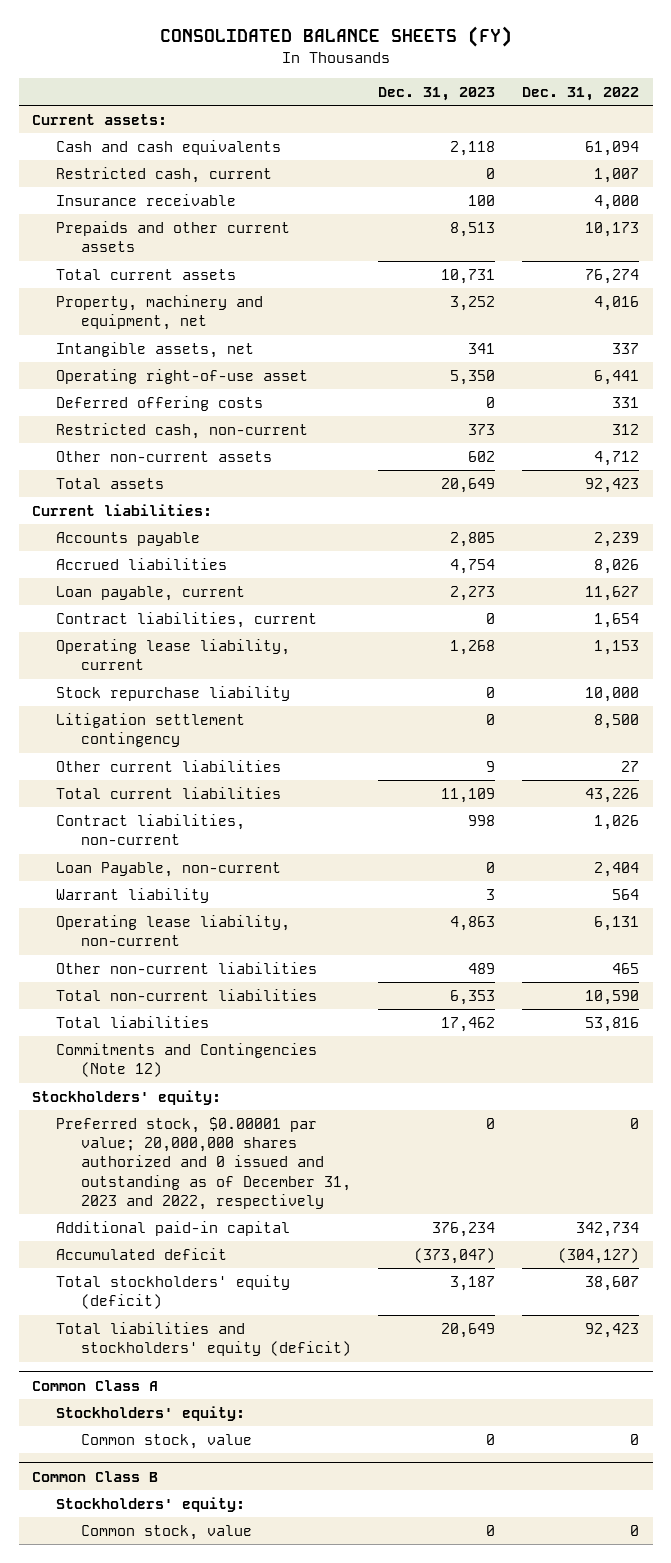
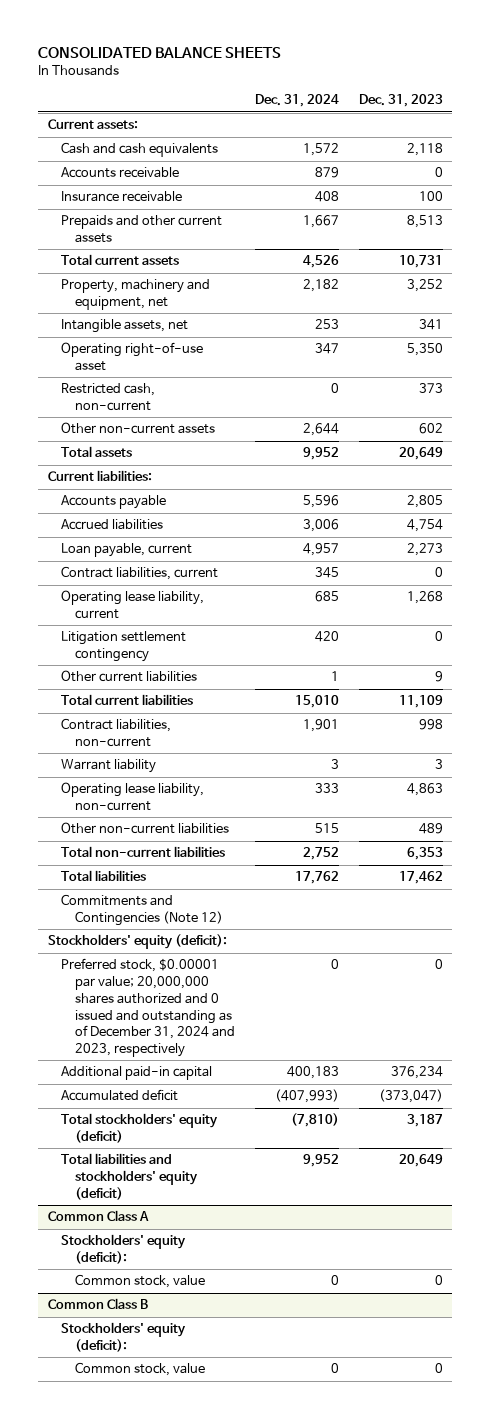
- CONSOLIDATED BALANCE SHEETS (FY)
+ CONSOLIDATED BALANCE SHEETS
- | Dec. 31, 2023 | Dec. 31, 2022
+ | Dec. 31, 2024 | Dec. 31, 2023
- Restricted cash, current | 0 | 1,007
+ Accounts receivable | 879 | 0
- Deferred offering costs | 0 | 331
- Stock repurchase liability | 0 | 10,000
- Loan Payable, non-current | 0 | 2,404
- Stockholders' equity:
- Preferred stock, $0.00001 par value; 20,000,000 shares authorized and 0 issued and outstanding as of December 31, 2023 and 2022, respectively | 0 | 0
+ Stockholders' equity (deficit):
+ Preferred stock, $0.00001 par value; 20,000,000 shares authorized and 0 issued and outstanding as of December 31, 2024 and 2023, respectively | 0 | 0
@ Common Class A
- Stockholders' equity:
+ Stockholders' equity (deficit):
@ Common Class B
- Stockholders' equity:
+ Stockholders' equity (deficit):

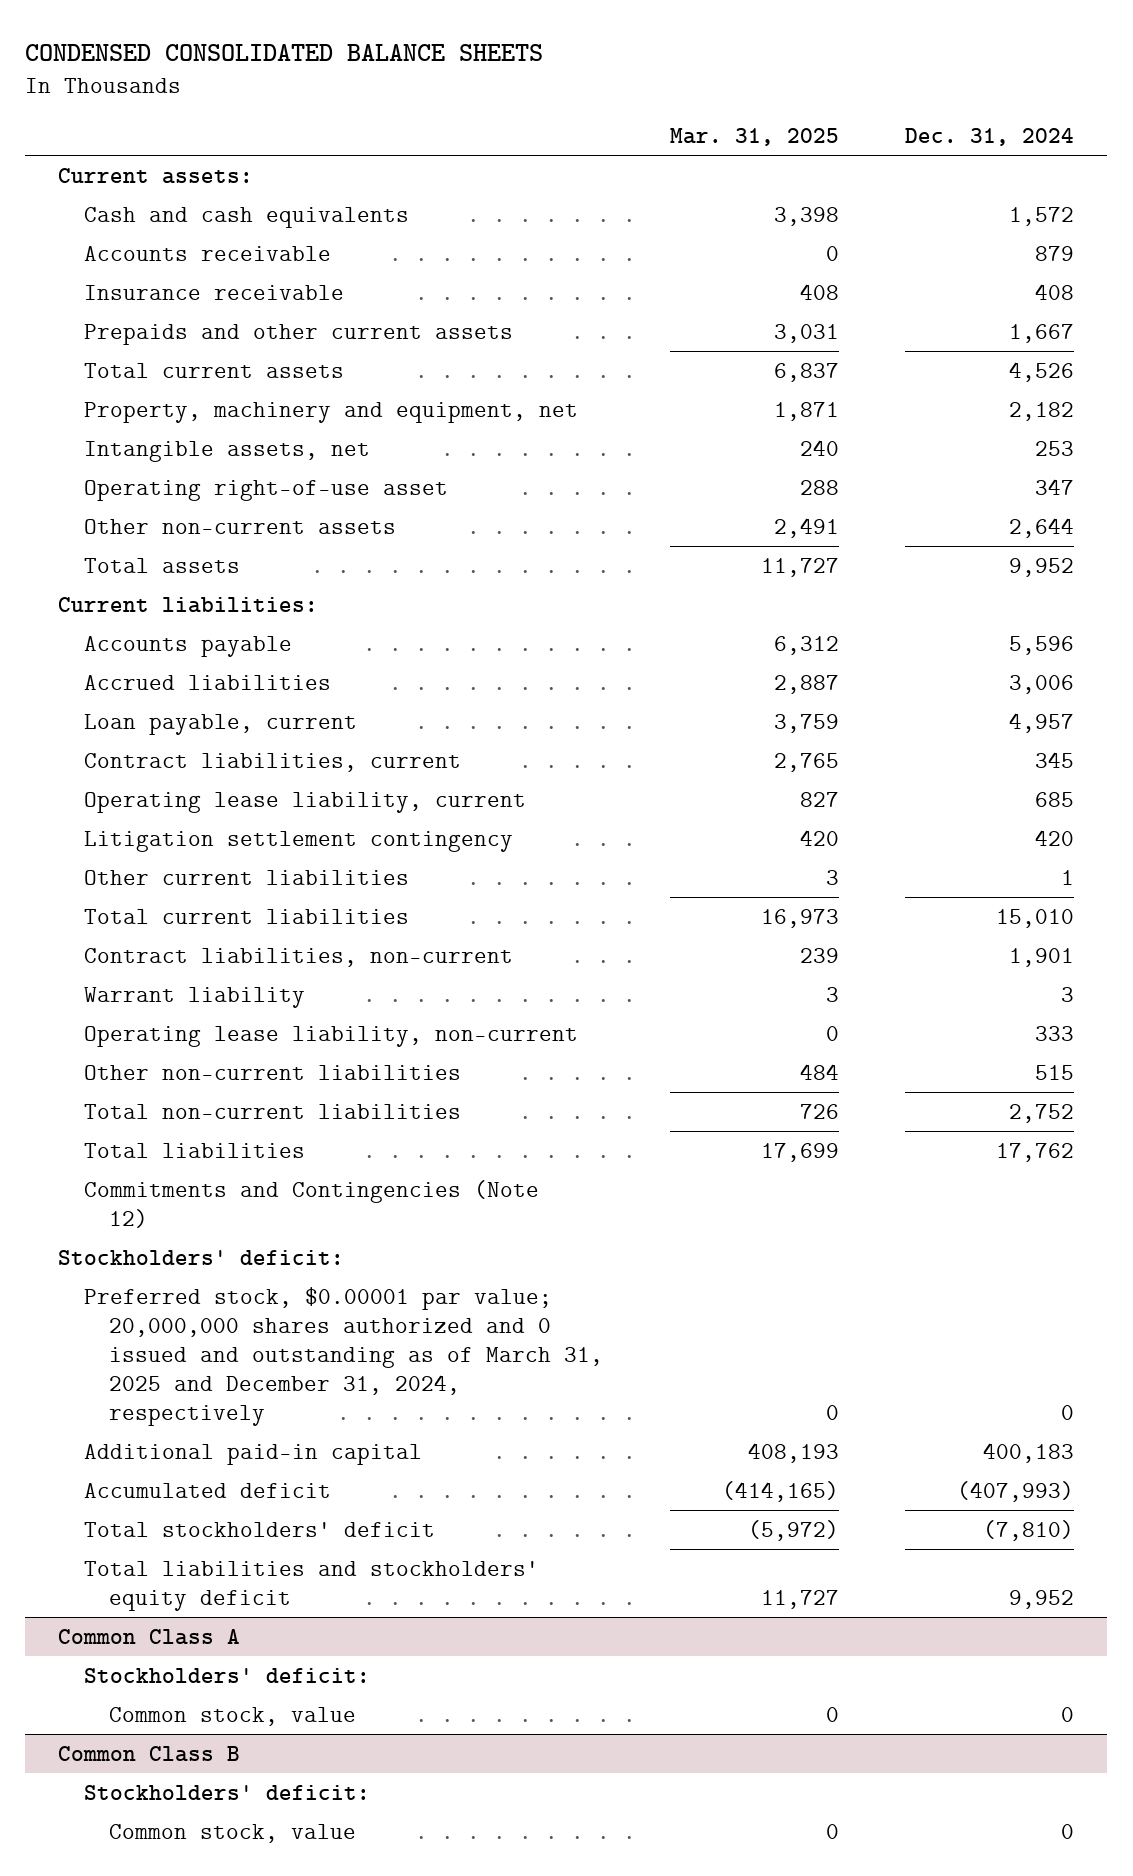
- CONSOLIDATED BALANCE SHEETS
+ CONDENSED CONSOLIDATED BALANCE SHEETS
- | Dec. 31, 2024 | Dec. 31, 2023
+ | Mar. 31, 2025 | Dec. 31, 2024
- Restricted cash, non-current | 0 | 373
- Stockholders' equity (deficit):
- Preferred stock, $0.00001 par value; 20,000,000 shares authorized and 0 issued and outstanding as of December 31, 2024 and 2023, respectively | 0 | 0
+ Stockholders' deficit:
+ Preferred stock, $0.00001 par value; 20,000,000 shares authorized and 0 issued and outstanding as of March 31, 2025 and December 31, 2024, respectively | 0 | 0
- Total stockholders' equity (deficit) | (7,810) | 3,187
- Total liabilities and stockholders' equity (deficit) | 9,952 | 20,649
+ Total stockholders' deficit | (5,972) | (7,810)
+ Total liabilities and stockholders' equity deficit | 11,727 | 9,952
@ Common Class A
- Stockholders' equity (deficit):
+ Stockholders' deficit:
@ Common Class B
- Stockholders' equity (deficit):
+ Stockholders' deficit:

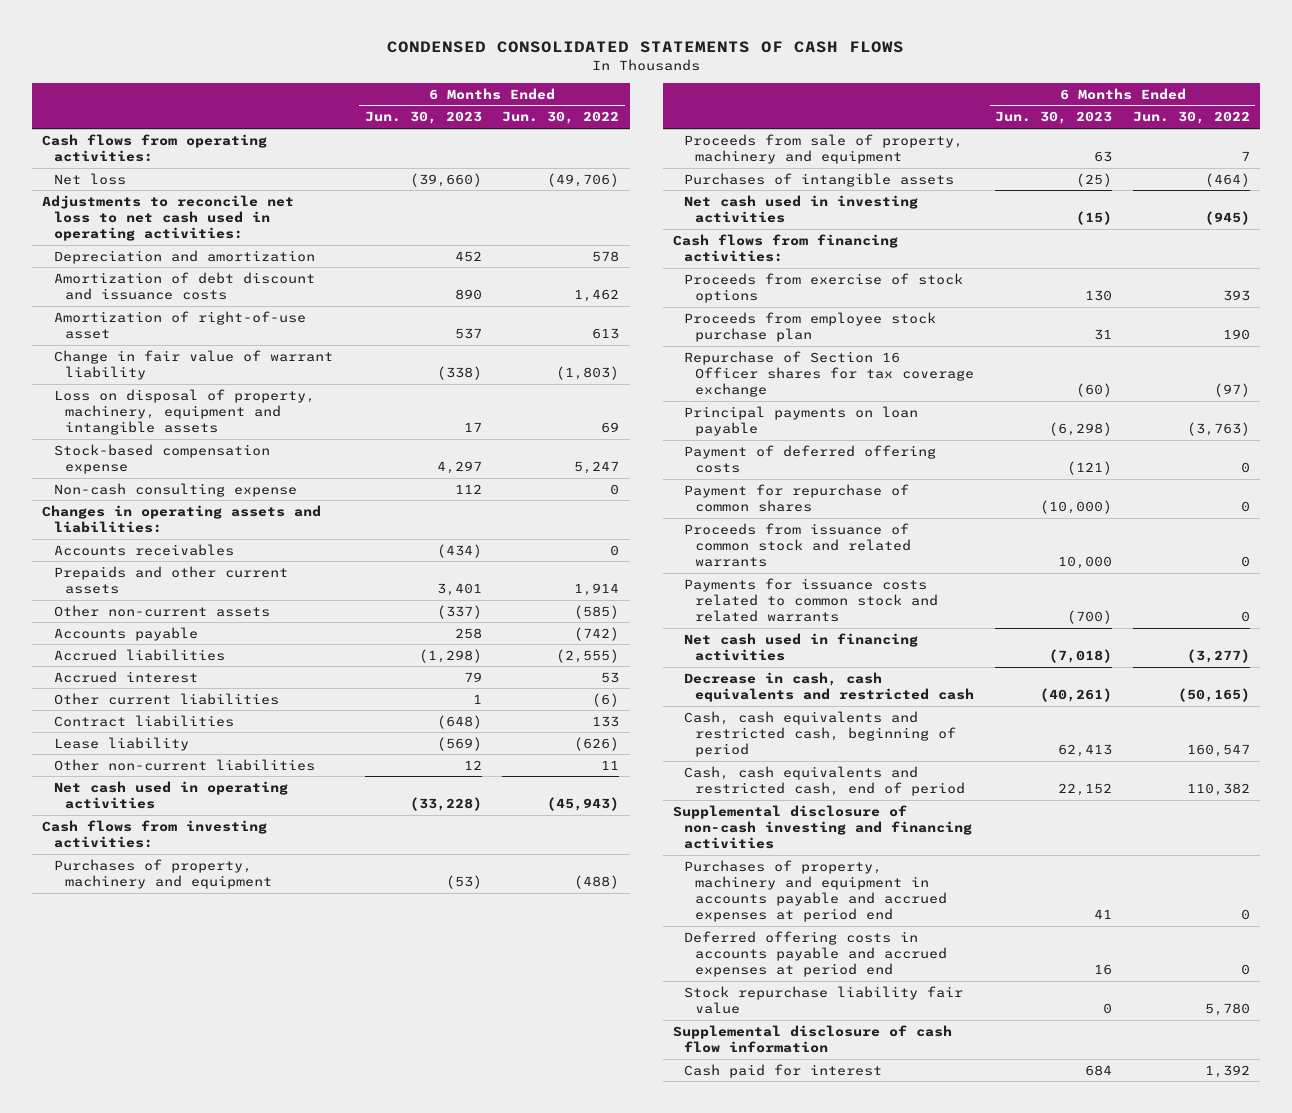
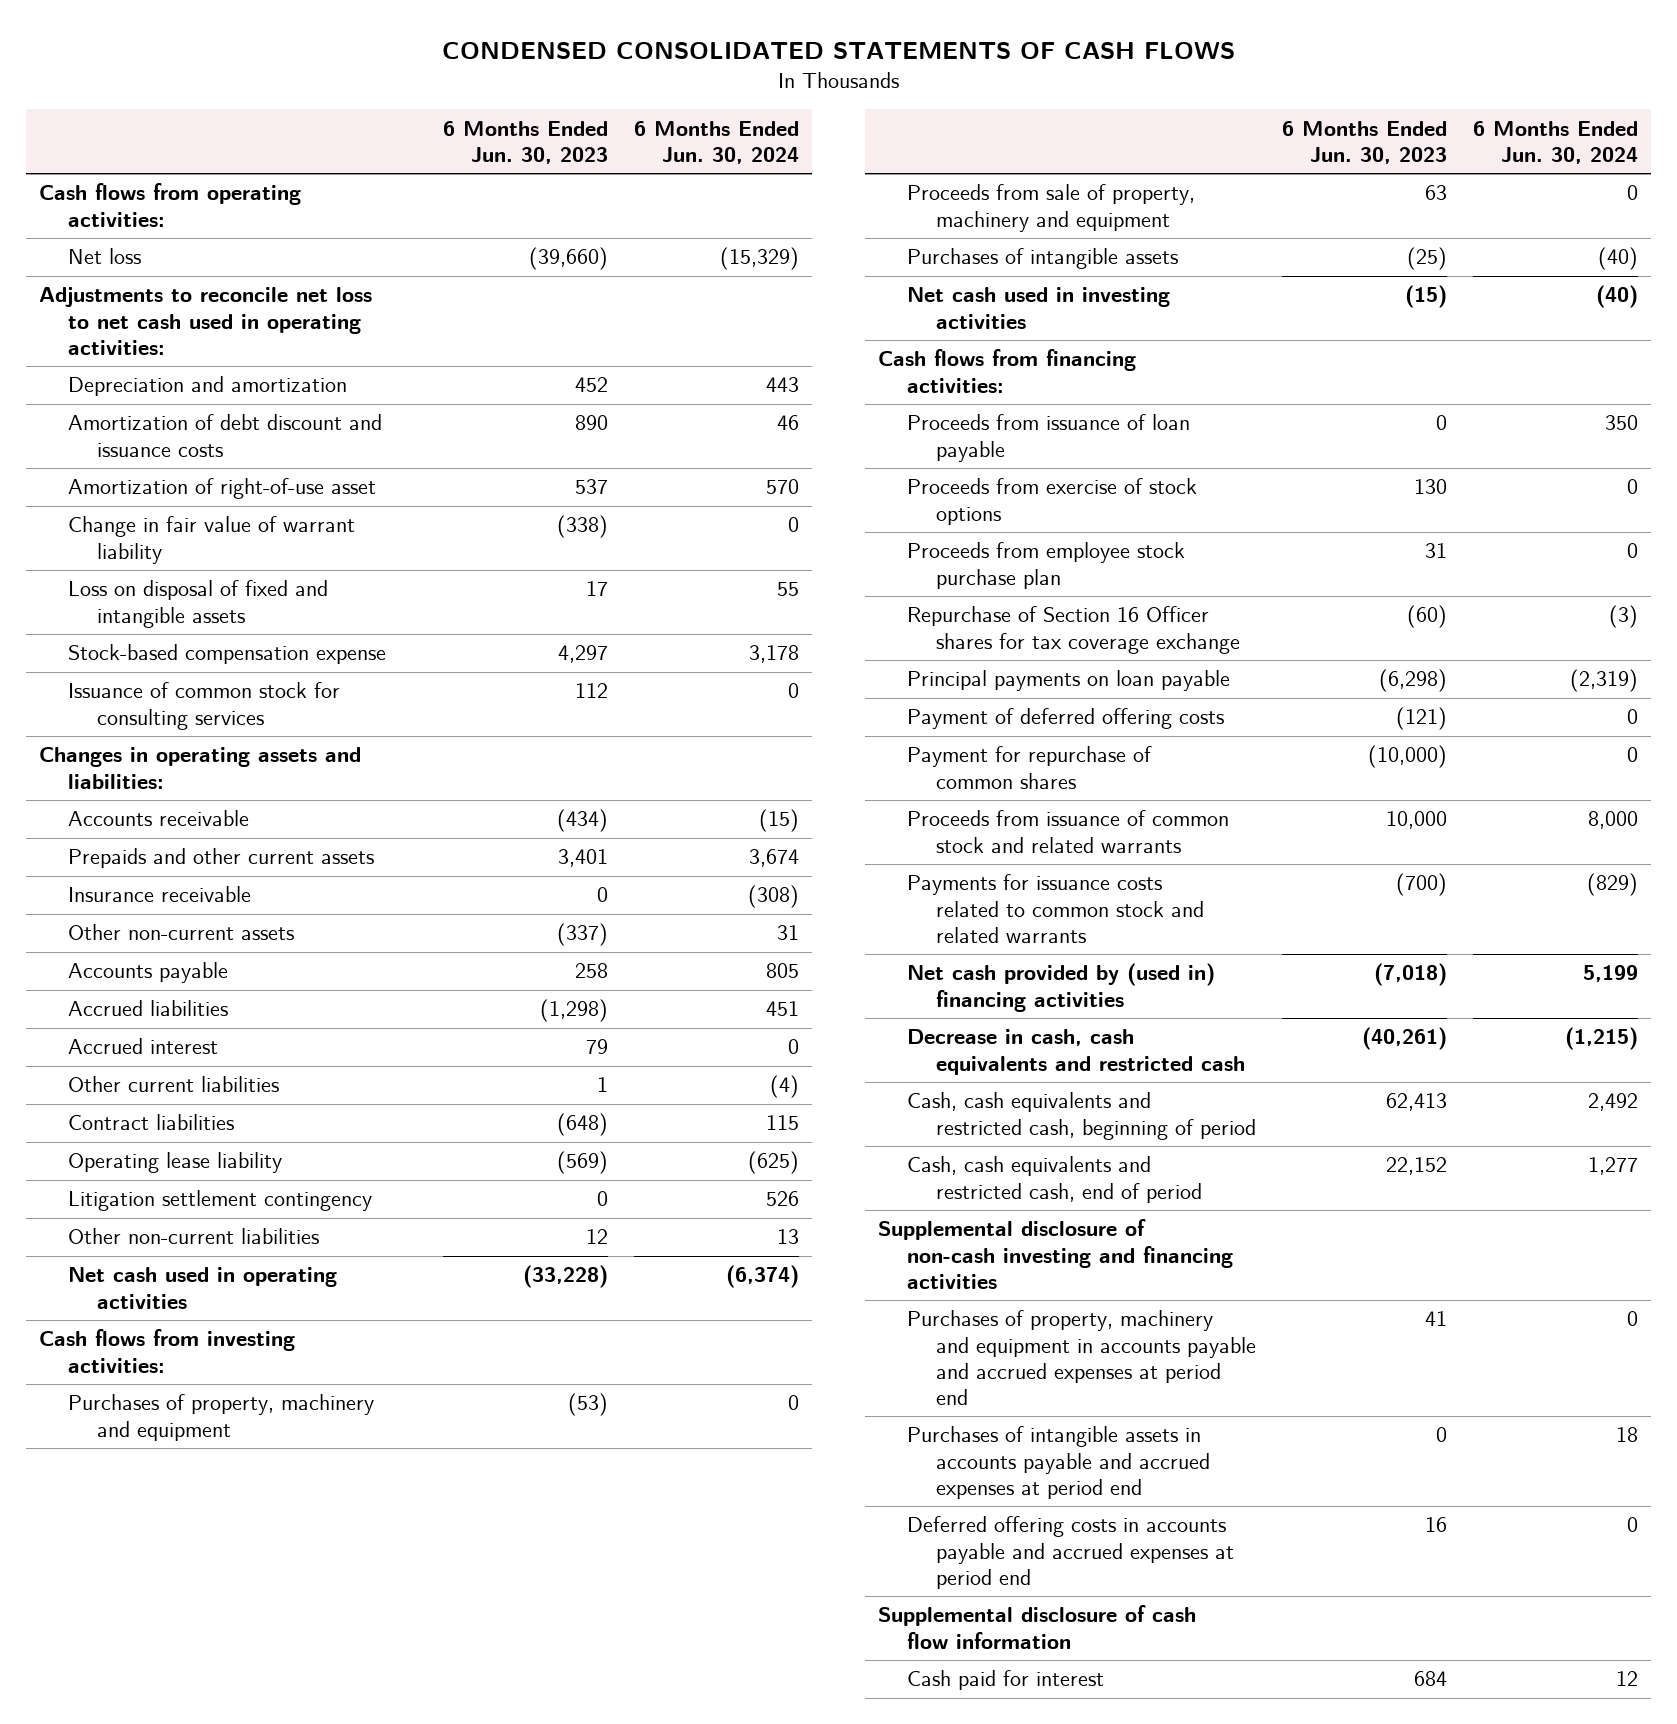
- | 6 Months Ended Jun. 30, 2023 | 6 Months Ended Jun. 30, 2022
+ | 6 Months Ended Jun. 30, 2023 | 6 Months Ended Jun. 30, 2024
- Loss on disposal of property, machinery, equipment and intangible assets | 17 | 69
+ Loss on disposal of fixed and intangible assets | 17 | 55
- Non-cash consulting expense | 112 | 0
+ Issuance of common stock for consulting services | 112 | 0
- Accounts receivables | (434) | 0
+ Accounts receivable | (434) | (15)
+ Insurance receivable | 0 | (308)
- Lease liability | (569) | (626)
+ Operating lease liability | (569) | (625)
+ Litigation settlement contingency | 0 | 526
+ Proceeds from issuance of loan payable | 0 | 350
- Net cash used in financing activities | (7,018) | (3,277)
+ Net cash provided by (used in) financing activities | (7,018) | 5,199
+ Purchases of intangible assets in accounts payable and accrued expenses at period end | 0 | 18
- Stock repurchase liability fair value | 0 | 5,780

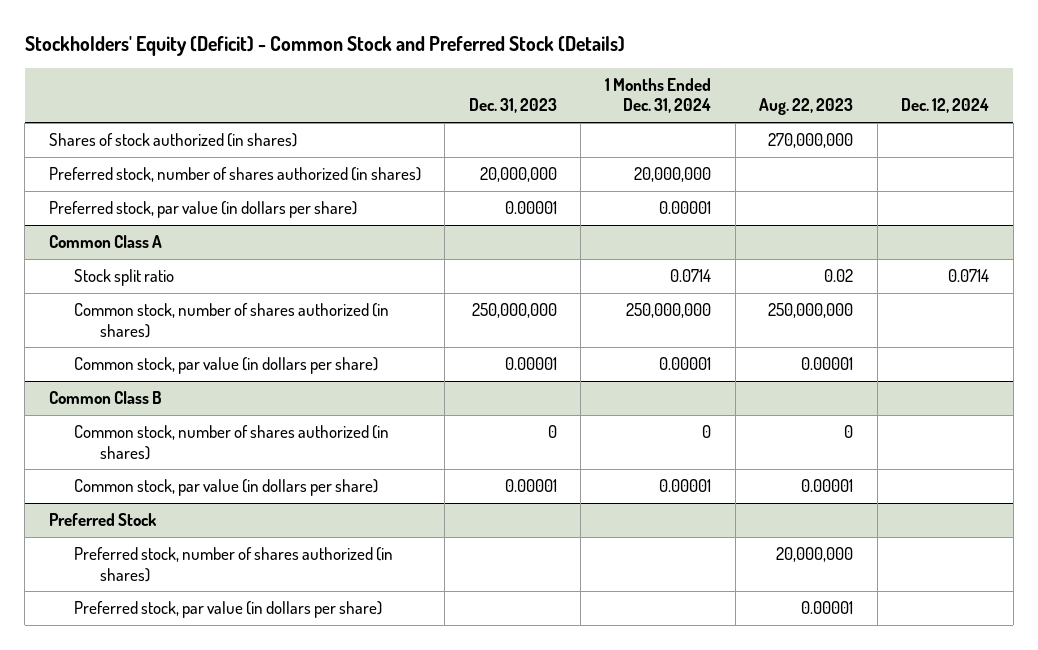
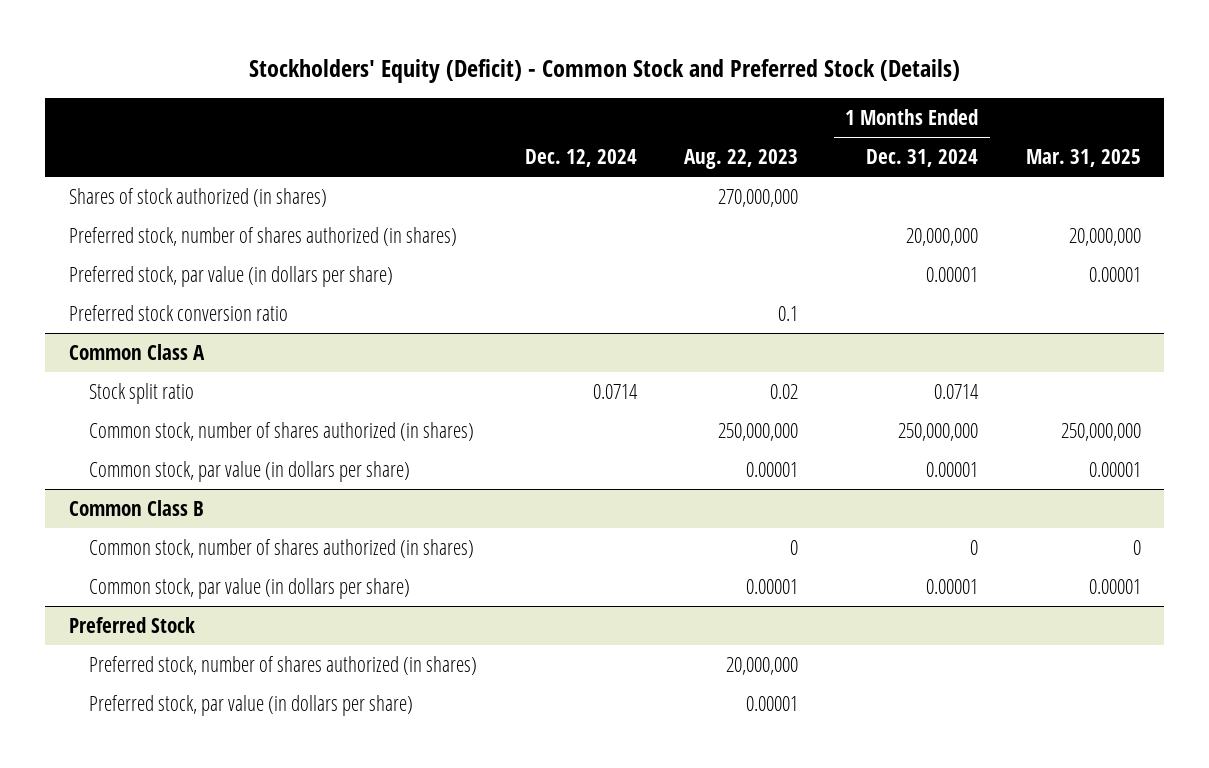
- | Dec. 31, 2023 | 1 Months Ended Dec. 31, 2024 | Aug. 22, 2023 | Dec. 12, 2024
+ | Dec. 12, 2024 | Aug. 22, 2023 | 1 Months Ended Dec. 31, 2024 | Mar. 31, 2025
+ Preferred stock conversion ratio | | 0.1 | |

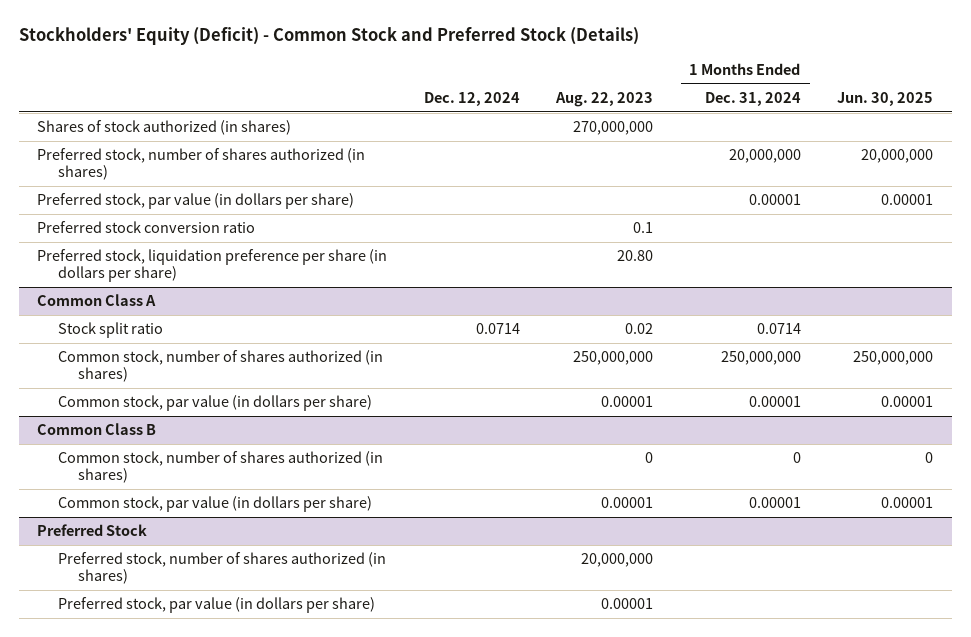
- | Dec. 12, 2024 | Aug. 22, 2023 | 1 Months Ended Dec. 31, 2024 | Mar. 31, 2025
+ | Dec. 12, 2024 | Aug. 22, 2023 | 1 Months Ended Dec. 31, 2024 | Jun. 30, 2025
+ Preferred stock, liquidation preference per share (in dollars per share) | | 20.80 | |

